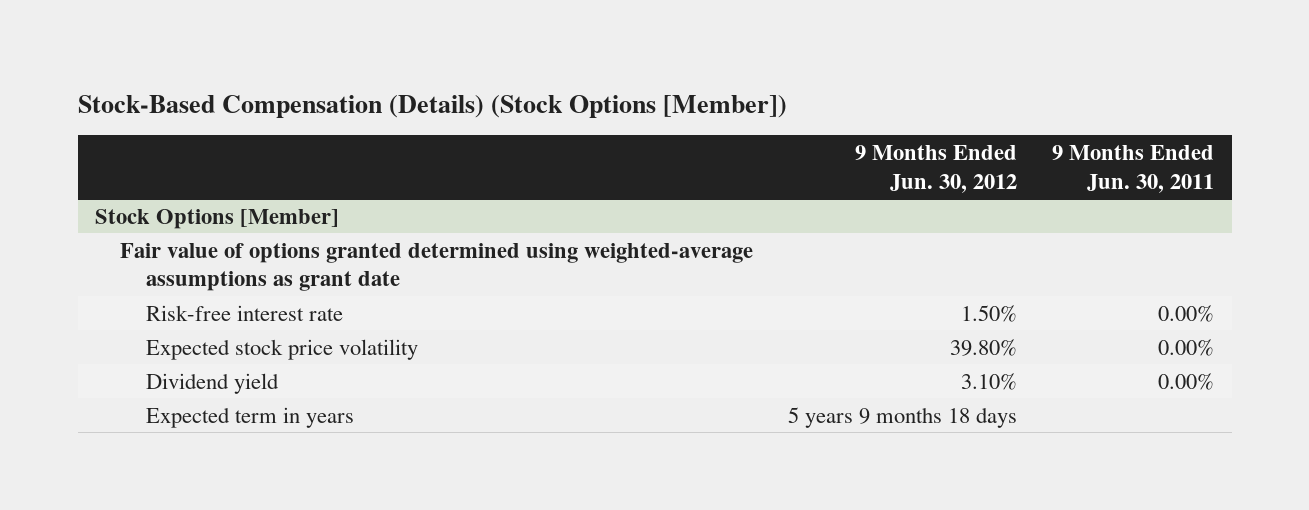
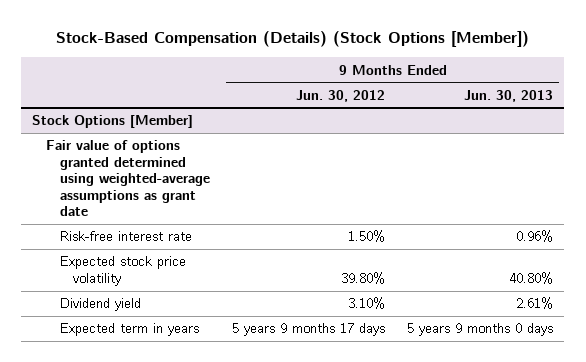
- | 9 Months Ended Jun. 30, 2012 | 9 Months Ended Jun. 30, 2011
+ | 9 Months Ended Jun. 30, 2012 | 9 Months Ended Jun. 30, 2013
@ Stock Options [Member]
- Expected term in years | 5 years 9 months 18 days |
+ Expected term in years | 5 years 9 months 17 days | 5 years 9 months 0 days

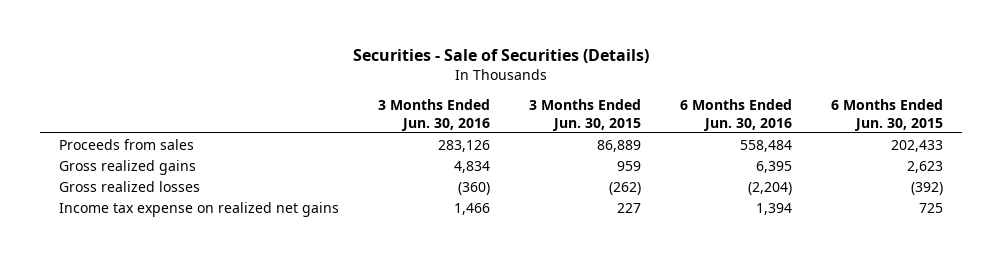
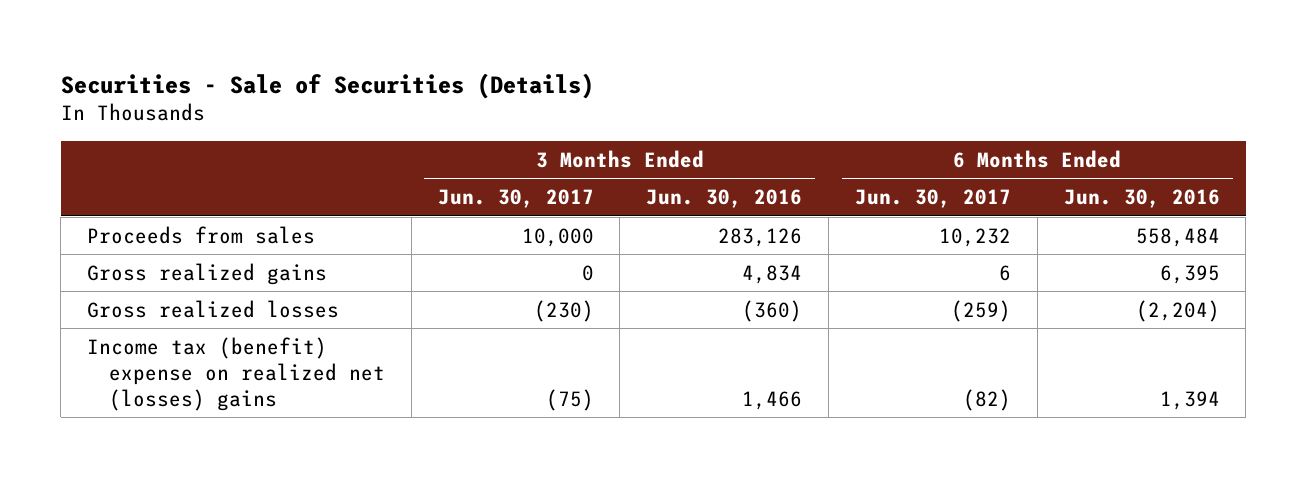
- | 3 Months Ended Jun. 30, 2016 | 3 Months Ended Jun. 30, 2015 | 6 Months Ended Jun. 30, 2016 | 6 Months Ended Jun. 30, 2015
+ | 3 Months Ended Jun. 30, 2017 | 3 Months Ended Jun. 30, 2016 | 6 Months Ended Jun. 30, 2017 | 6 Months Ended Jun. 30, 2016
- Income tax expense on realized net gains | 1,466 | 227 | 1,394 | 725
+ Income tax (benefit) expense on realized net (losses) gains | (75) | 1,466 | (82) | 1,394

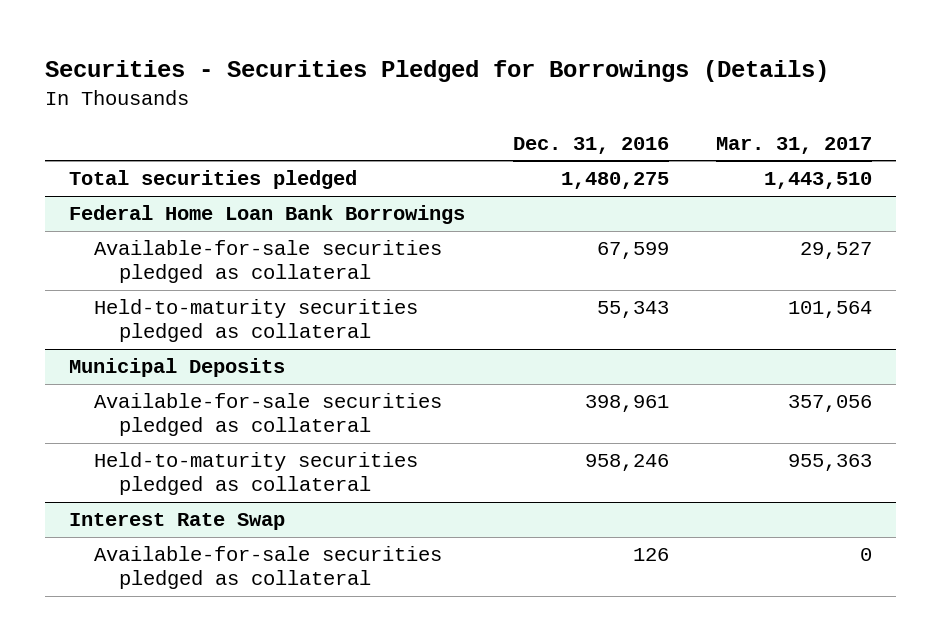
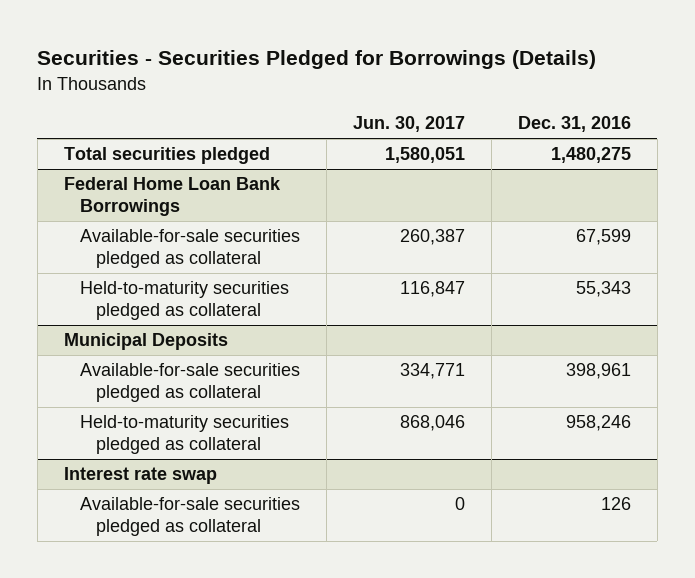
- | Dec. 31, 2016 | Mar. 31, 2017
+ | Jun. 30, 2017 | Dec. 31, 2016
- Interest Rate Swap
+ Interest rate swap

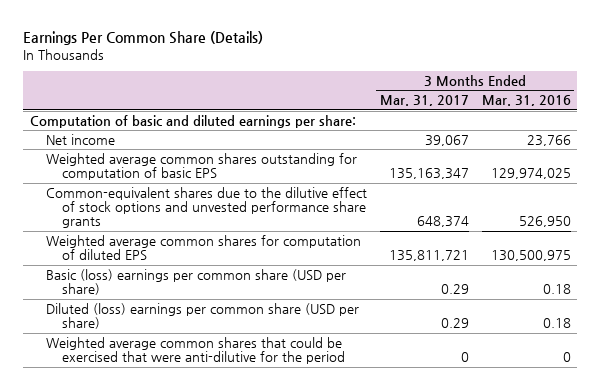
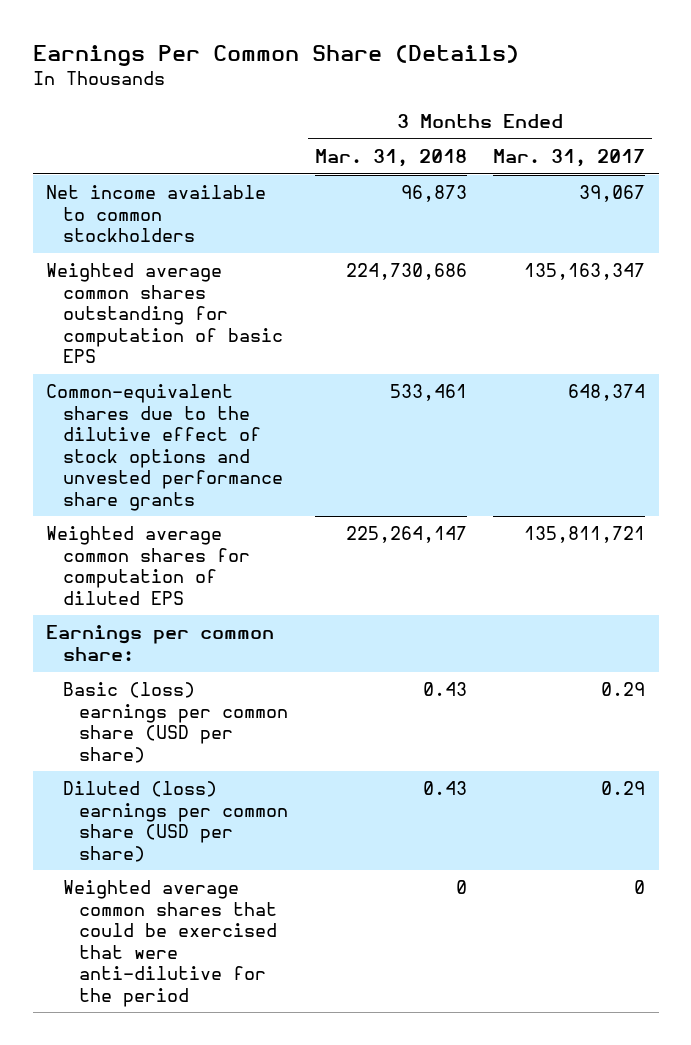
- | 3 Months Ended Mar. 31, 2017 | 3 Months Ended Mar. 31, 2016
+ | 3 Months Ended Mar. 31, 2018 | 3 Months Ended Mar. 31, 2017
- Computation of basic and diluted earnings per share:
- Net income | 39,067 | 23,766
+ Net income available to common stockholders | 96,873 | 39,067
+ Earnings per common share:

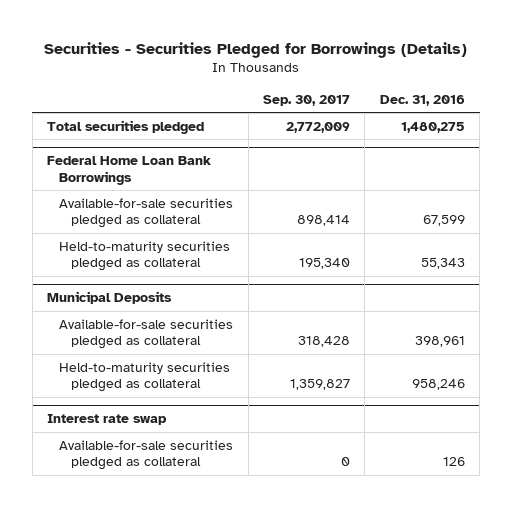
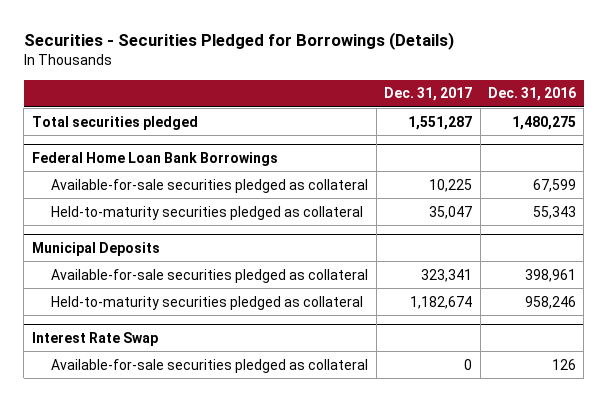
- | Sep. 30, 2017 | Dec. 31, 2016
+ | Dec. 31, 2017 | Dec. 31, 2016
- Interest rate swap
+ Interest Rate Swap

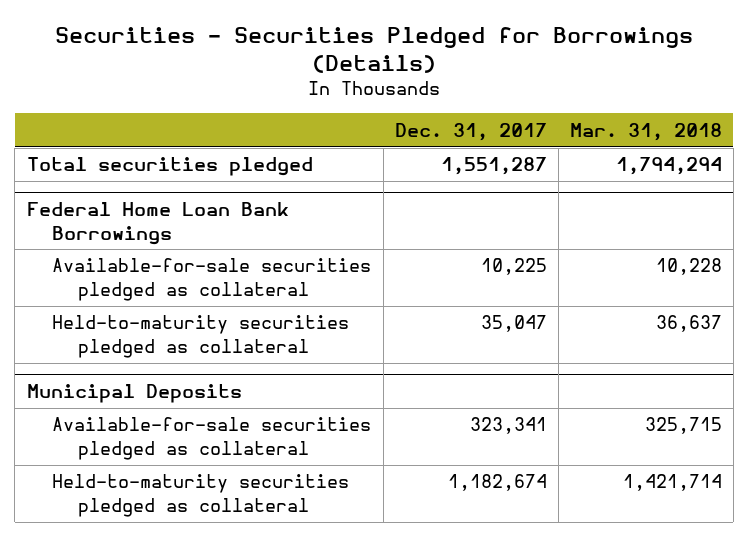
- | Dec. 31, 2017 | Dec. 31, 2016
+ | Dec. 31, 2017 | Mar. 31, 2018
- Interest Rate Swap
- Available-for-sale securities pledged as collateral | 0 | 126

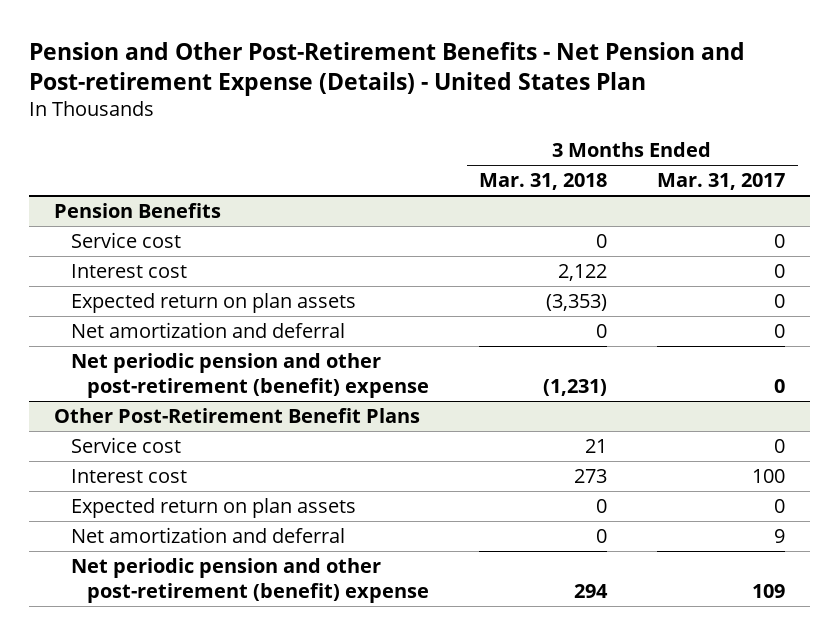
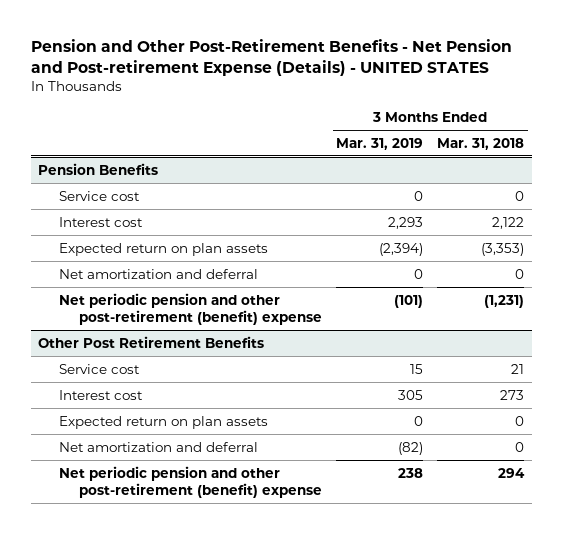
- Pension and Other Post-Retirement Benefits - Net Pension and Post-retirement Expense (Details) - United States Plan
+ Pension and Other Post-Retirement Benefits - Net Pension and Post-retirement Expense (Details) - UNITED STATES
- | 3 Months Ended Mar. 31, 2018 | 3 Months Ended Mar. 31, 2017
+ | 3 Months Ended Mar. 31, 2019 | 3 Months Ended Mar. 31, 2018
- Other Post-Retirement Benefit Plans
+ Other Post Retirement Benefits

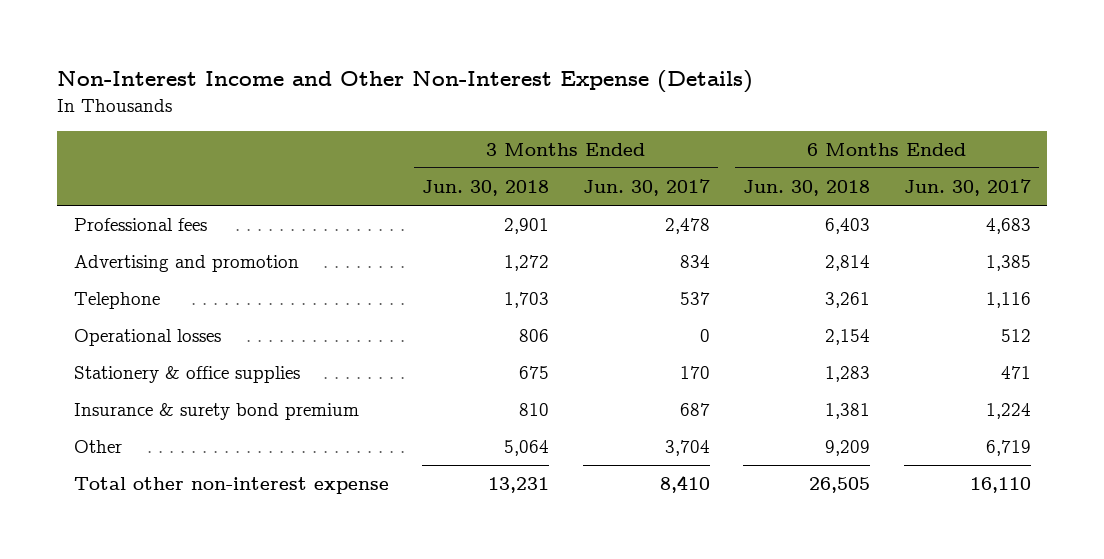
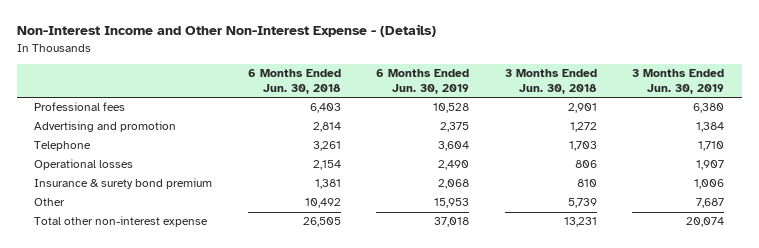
- Non-Interest Income and Other Non-Interest Expense (Details)
+ Non-Interest Income and Other Non-Interest Expense - (Details)
- | 3 Months Ended Jun. 30, 2018 | 3 Months Ended Jun. 30, 2017 | 6 Months Ended Jun. 30, 2018 | 6 Months Ended Jun. 30, 2017
+ | 6 Months Ended Jun. 30, 2018 | 6 Months Ended Jun. 30, 2019 | 3 Months Ended Jun. 30, 2018 | 3 Months Ended Jun. 30, 2019
- Stationery & office supplies | 675 | 170 | 1,283 | 471
- Other | 5,064 | 3,704 | 9,209 | 6,719
+ Other | 10,492 | 15,953 | 5,739 | 7,687

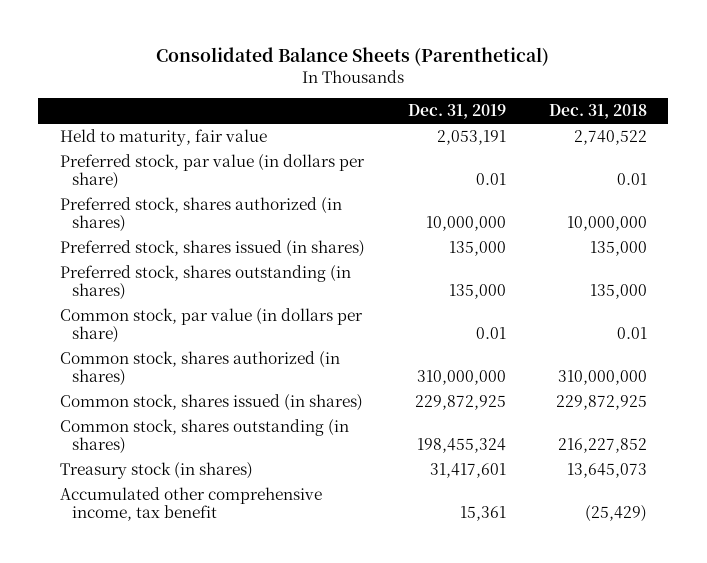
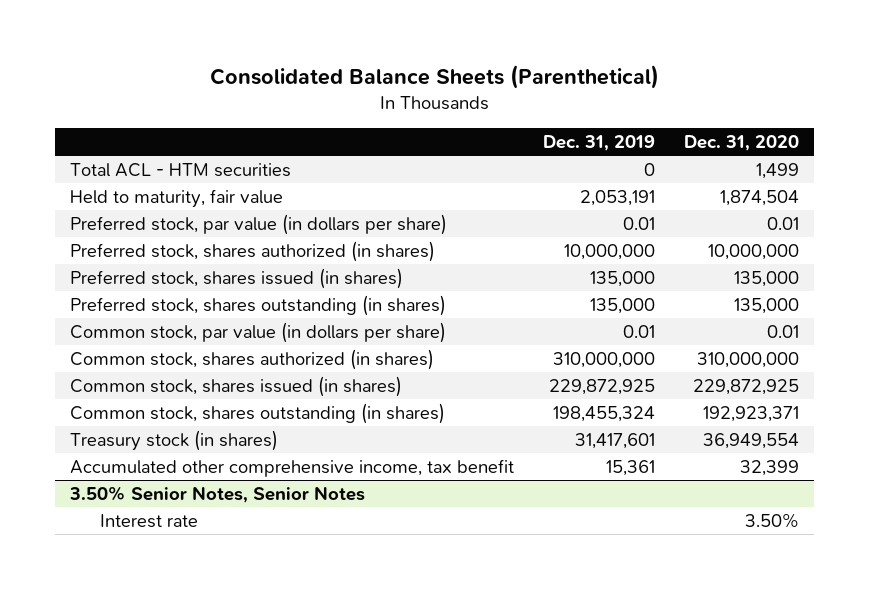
- | Dec. 31, 2019 | Dec. 31, 2018
+ | Dec. 31, 2019 | Dec. 31, 2020
+ Total ACL - HTM securities | 0 | 1,499
+ 3.50% Senior Notes, Senior Notes
+ Interest rate | | 3.50%

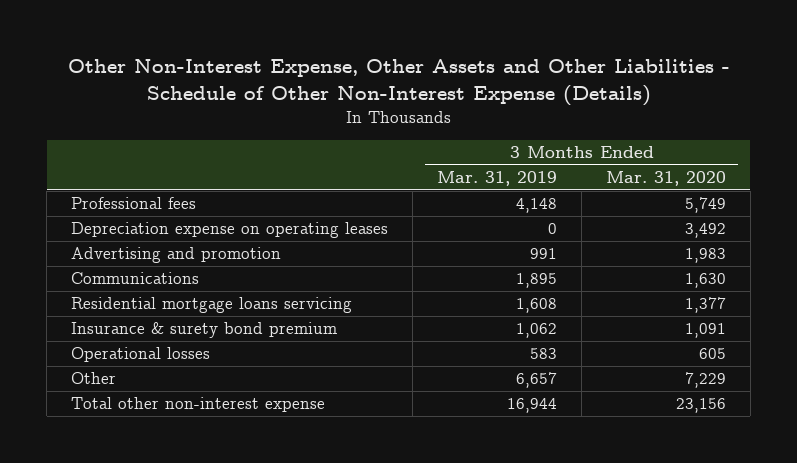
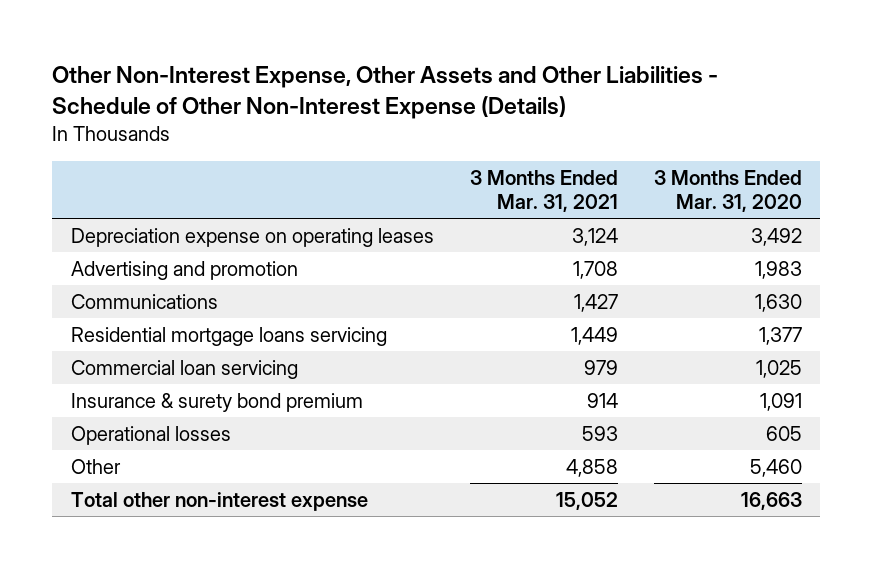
- | 3 Months Ended Mar. 31, 2019 | 3 Months Ended Mar. 31, 2020
+ | 3 Months Ended Mar. 31, 2021 | 3 Months Ended Mar. 31, 2020
- Professional fees | 4,148 | 5,749
+ Commercial loan servicing | 979 | 1,025
- Other | 6,657 | 7,229
- Total other non-interest expense | 16,944 | 23,156
+ Other | 4,858 | 5,460
+ Total other non-interest expense | 15,052 | 16,663

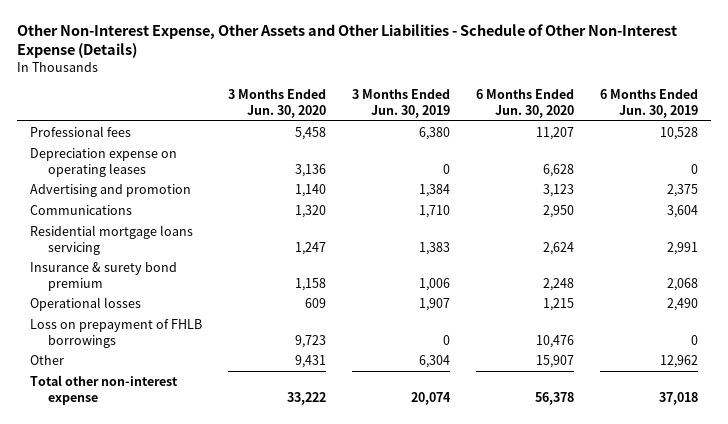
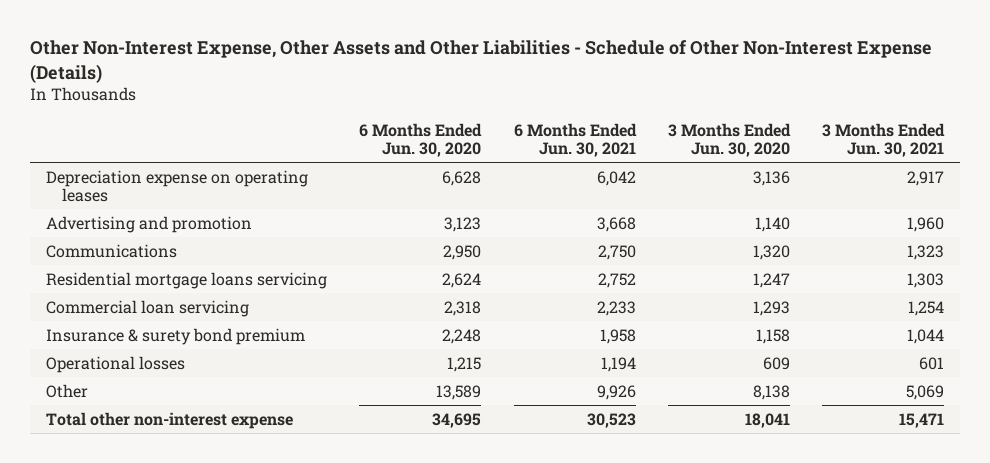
- | 3 Months Ended Jun. 30, 2020 | 3 Months Ended Jun. 30, 2019 | 6 Months Ended Jun. 30, 2020 | 6 Months Ended Jun. 30, 2019
+ | 6 Months Ended Jun. 30, 2020 | 6 Months Ended Jun. 30, 2021 | 3 Months Ended Jun. 30, 2020 | 3 Months Ended Jun. 30, 2021
- Professional fees | 5,458 | 6,380 | 11,207 | 10,528
+ Commercial loan servicing | 2,318 | 2,233 | 1,293 | 1,254
- Loss on prepayment of FHLB borrowings | 9,723 | 0 | 10,476 | 0
- Other | 9,431 | 6,304 | 15,907 | 12,962
- Total other non-interest expense | 33,222 | 20,074 | 56,378 | 37,018
+ Other | 13,589 | 9,926 | 8,138 | 5,069
+ Total other non-interest expense | 34,695 | 30,523 | 18,041 | 15,471

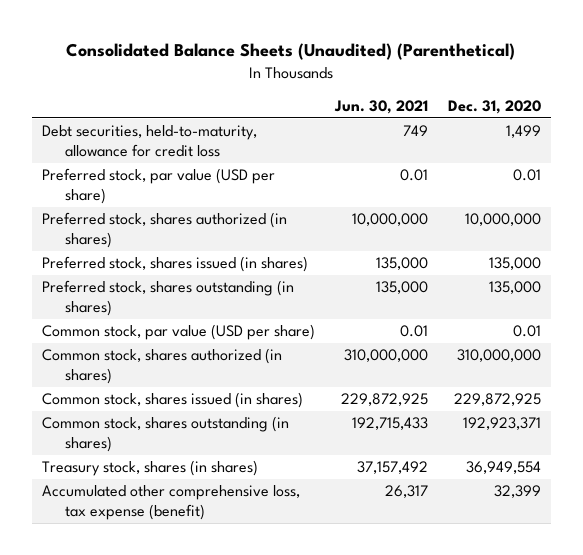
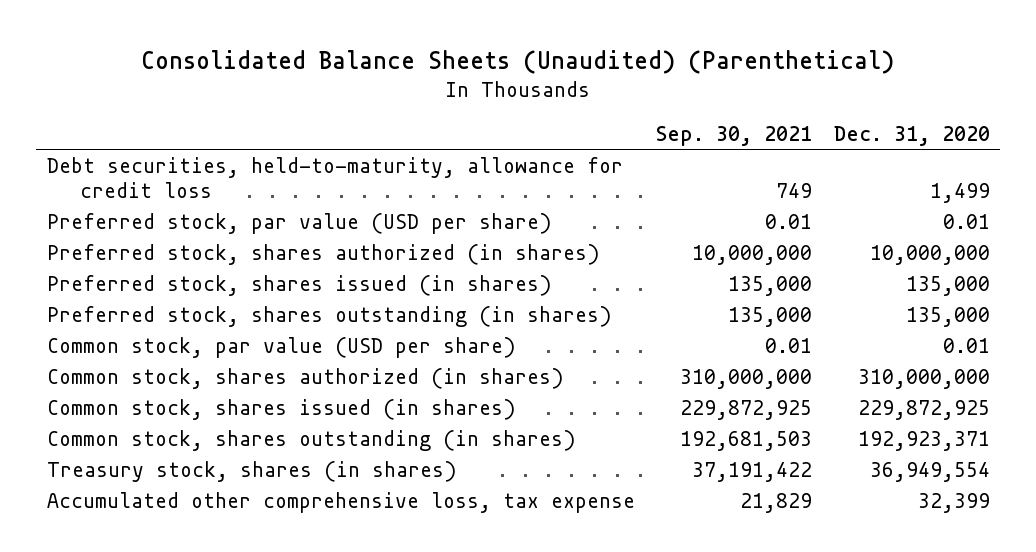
- | Jun. 30, 2021 | Dec. 31, 2020
+ | Sep. 30, 2021 | Dec. 31, 2020
- Accumulated other comprehensive loss, tax expense (benefit) | 26,317 | 32,399
+ Accumulated other comprehensive loss, tax expense | 21,829 | 32,399

